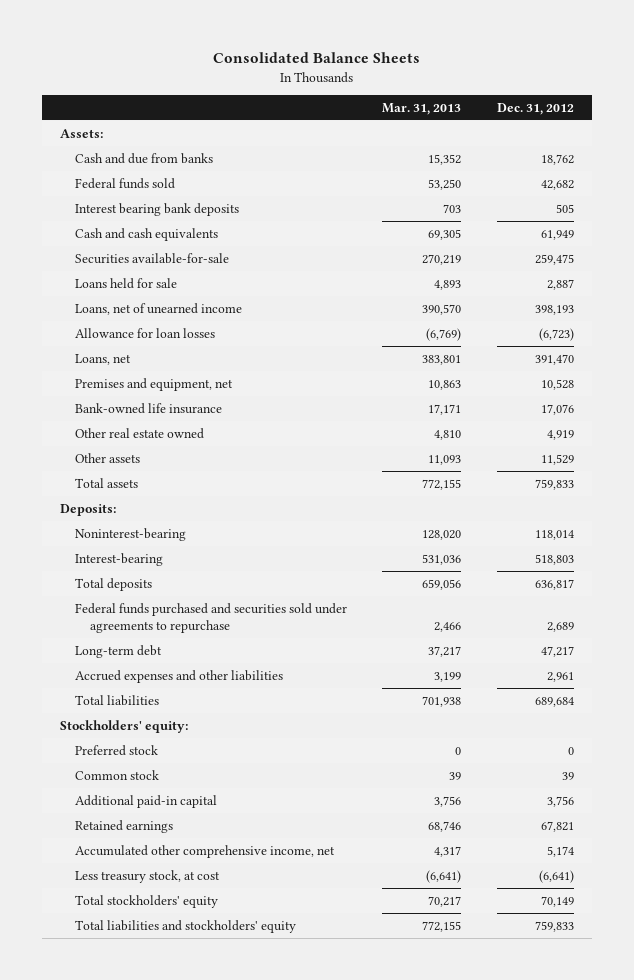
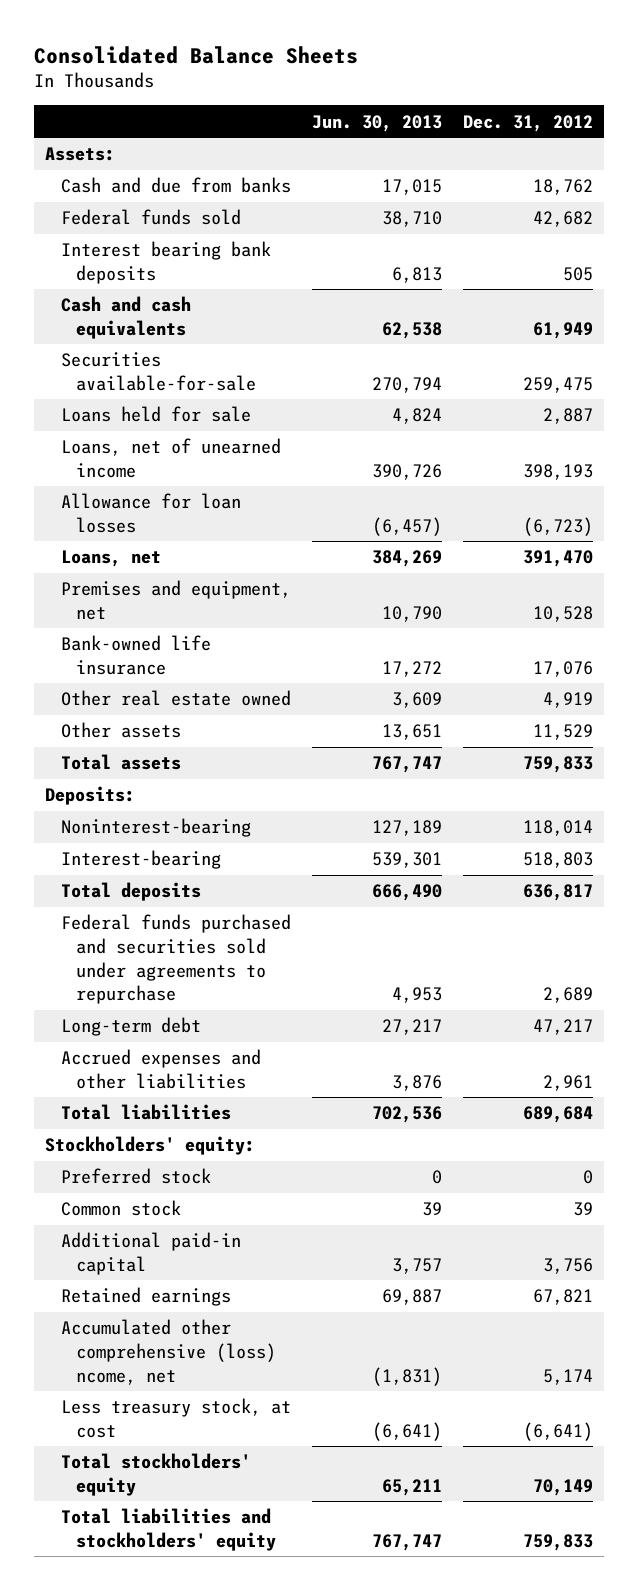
- | Mar. 31, 2013 | Dec. 31, 2012
+ | Jun. 30, 2013 | Dec. 31, 2012
- Accumulated other comprehensive income, net | 4,317 | 5,174
+ Accumulated other comprehensive (loss) ncome, net | (1,831) | 5,174

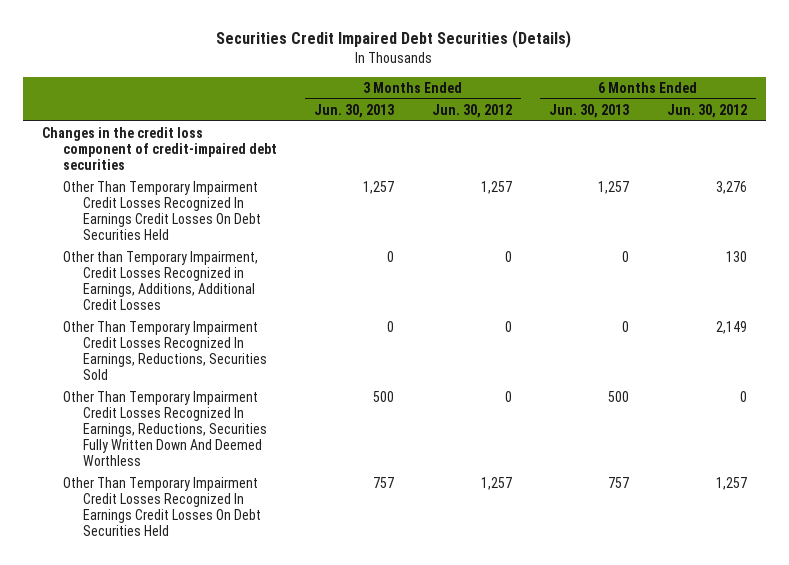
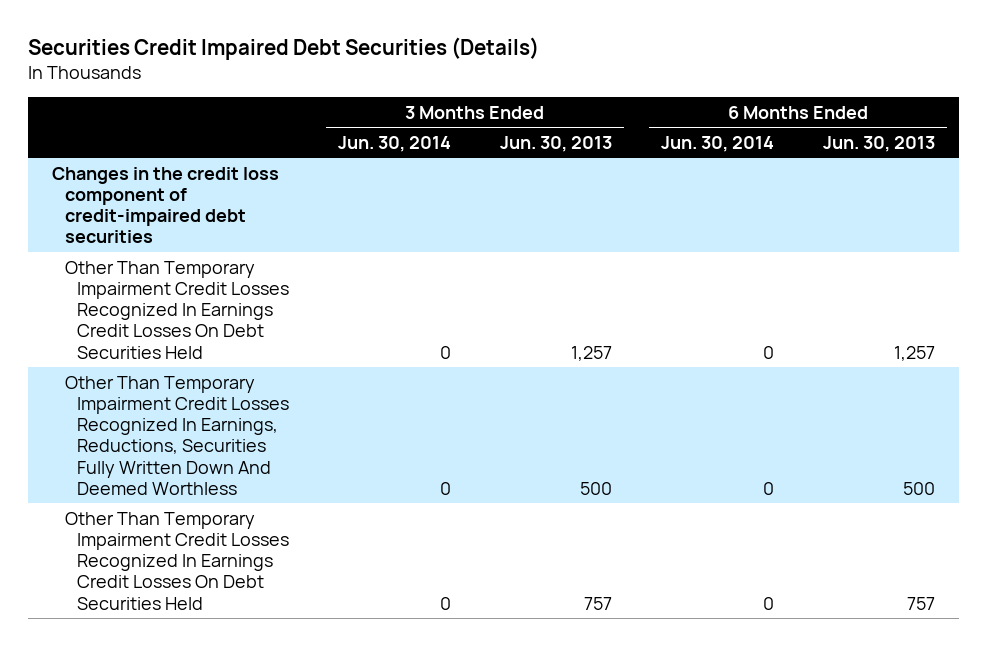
- | 3 Months Ended Jun. 30, 2013 | 3 Months Ended Jun. 30, 2012 | 6 Months Ended Jun. 30, 2013 | 6 Months Ended Jun. 30, 2012
+ | 3 Months Ended Jun. 30, 2014 | 3 Months Ended Jun. 30, 2013 | 6 Months Ended Jun. 30, 2014 | 6 Months Ended Jun. 30, 2013
- Other than Temporary Impairment, Credit Losses Recognized in Earnings, Additions, Additional Credit Losses | 0 | 0 | 0 | 130
- Other Than Temporary Impairment Credit Losses Recognized In Earnings, Reductions, Securities Sold | 0 | 0 | 0 | 2,149

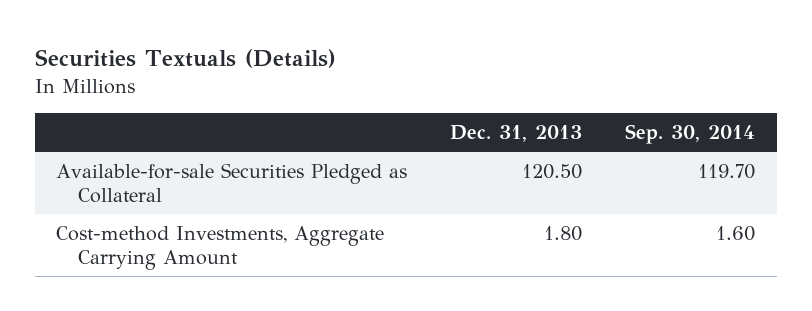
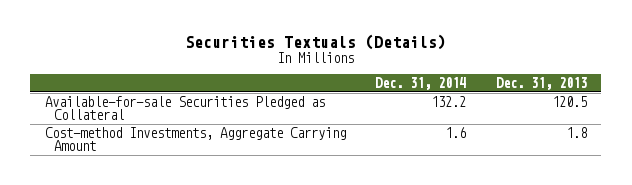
- | Dec. 31, 2013 | Sep. 30, 2014
+ | Dec. 31, 2014 | Dec. 31, 2013
- Available-for-sale Securities Pledged as Collateral | 120.50 | 119.70
- Cost-method Investments, Aggregate Carrying Amount | 1.80 | 1.60
+ Available-for-sale Securities Pledged as Collateral | 132.2 | 120.5
+ Cost-method Investments, Aggregate Carrying Amount | 1.6 | 1.8

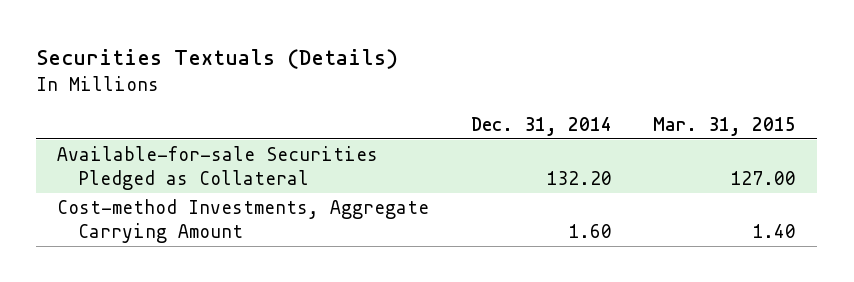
- | Dec. 31, 2014 | Dec. 31, 2013
+ | Dec. 31, 2014 | Mar. 31, 2015
- Available-for-sale Securities Pledged as Collateral | 132.2 | 120.5
- Cost-method Investments, Aggregate Carrying Amount | 1.6 | 1.8
+ Available-for-sale Securities Pledged as Collateral | 132.20 | 127.00
+ Cost-method Investments, Aggregate Carrying Amount | 1.60 | 1.40

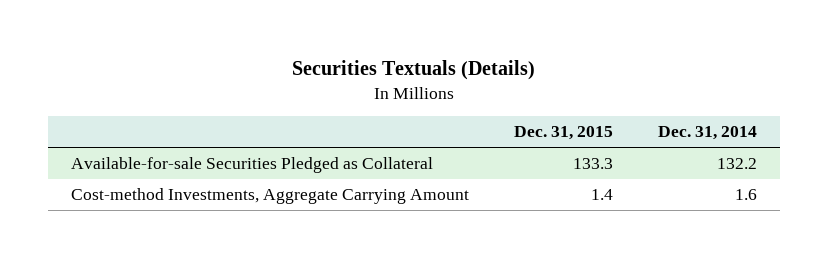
- | Dec. 31, 2014 | Mar. 31, 2015
+ | Dec. 31, 2015 | Dec. 31, 2014
- Available-for-sale Securities Pledged as Collateral | 132.20 | 127.00
- Cost-method Investments, Aggregate Carrying Amount | 1.60 | 1.40
+ Available-for-sale Securities Pledged as Collateral | 133.3 | 132.2
+ Cost-method Investments, Aggregate Carrying Amount | 1.4 | 1.6

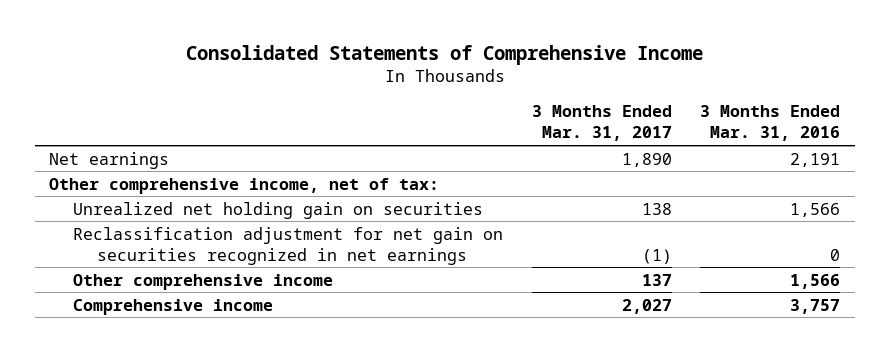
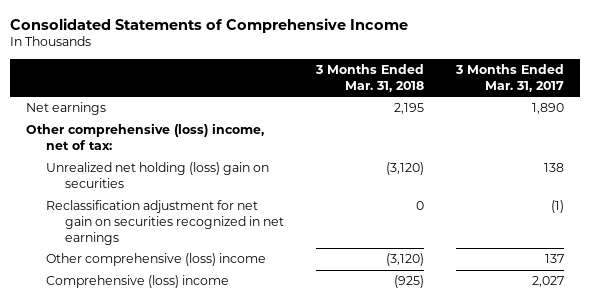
- | 3 Months Ended Mar. 31, 2017 | 3 Months Ended Mar. 31, 2016
+ | 3 Months Ended Mar. 31, 2018 | 3 Months Ended Mar. 31, 2017
- Other comprehensive income, net of tax:
- Unrealized net holding gain on securities | 138 | 1,566
+ Other comprehensive (loss) income, net of tax:
+ Unrealized net holding (loss) gain on securities | (3,120) | 138
- Other comprehensive income | 137 | 1,566
- Comprehensive income | 2,027 | 3,757
+ Other comprehensive (loss) income | (3,120) | 137
+ Comprehensive (loss) income | (925) | 2,027

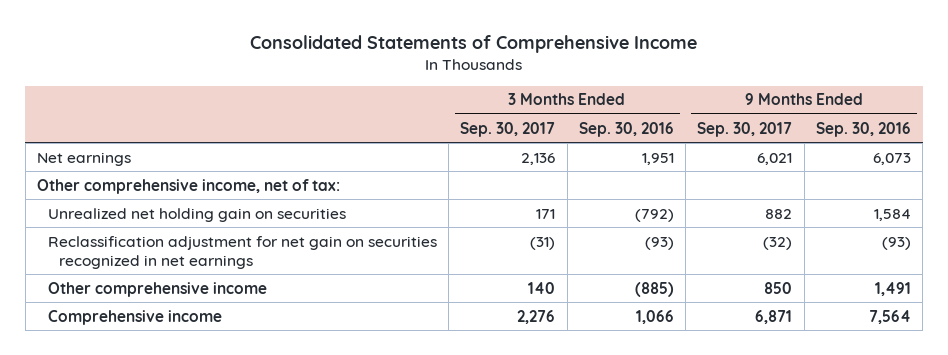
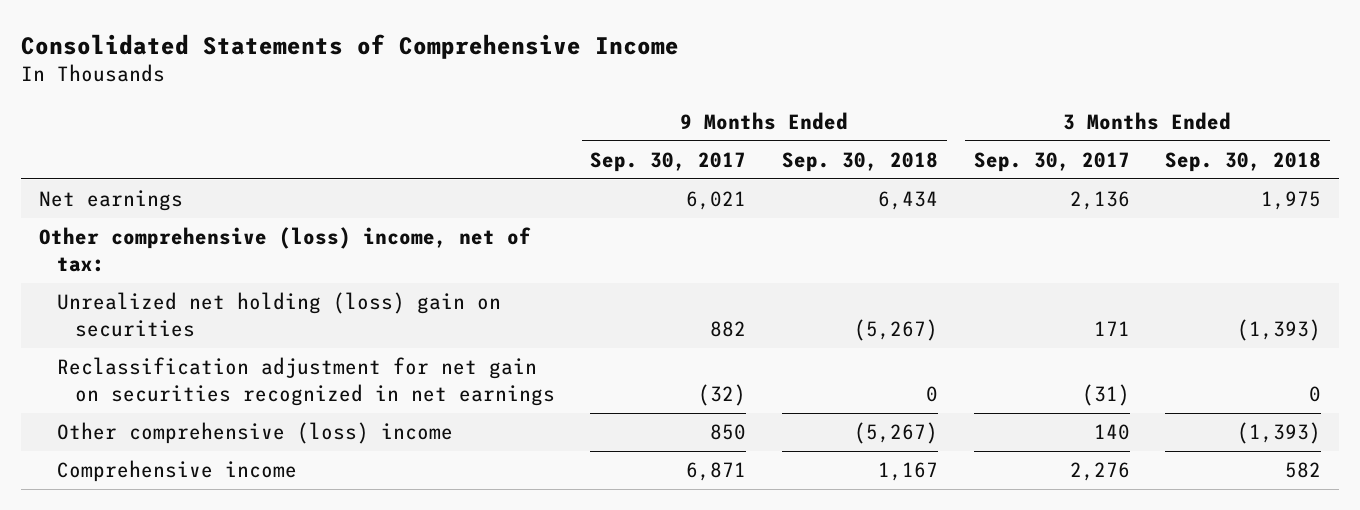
- | 3 Months Ended Sep. 30, 2017 | 3 Months Ended Sep. 30, 2016 | 9 Months Ended Sep. 30, 2017 | 9 Months Ended Sep. 30, 2016
+ | 9 Months Ended Sep. 30, 2017 | 9 Months Ended Sep. 30, 2018 | 3 Months Ended Sep. 30, 2017 | 3 Months Ended Sep. 30, 2018
- Other comprehensive income, net of tax:
- Unrealized net holding gain on securities | 171 | (792) | 882 | 1,584
+ Other comprehensive (loss) income, net of tax:
+ Unrealized net holding (loss) gain on securities | 882 | (5,267) | 171 | (1,393)
- Other comprehensive income | 140 | (885) | 850 | 1,491
+ Other comprehensive (loss) income | 850 | (5,267) | 140 | (1,393)

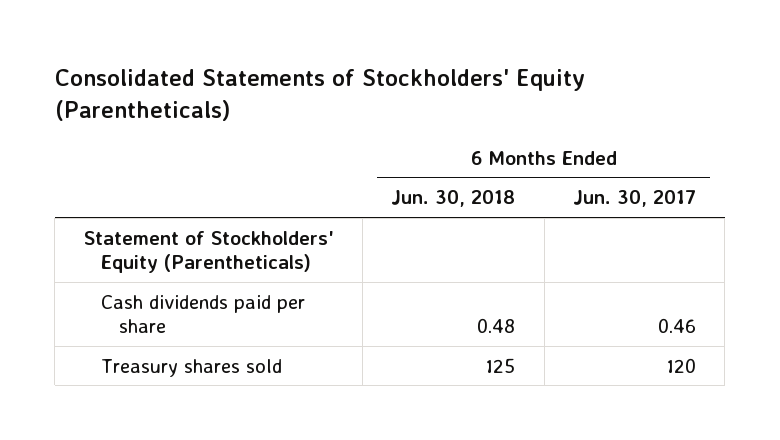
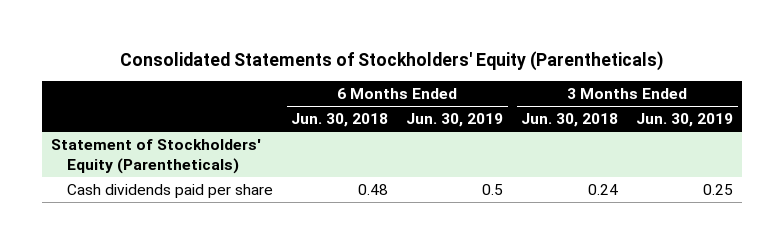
- | 6 Months Ended Jun. 30, 2018 | 6 Months Ended Jun. 30, 2017
+ | 6 Months Ended Jun. 30, 2018 | 6 Months Ended Jun. 30, 2019 | 3 Months Ended Jun. 30, 2018 | 3 Months Ended Jun. 30, 2019
- Treasury shares sold | 125 | 120

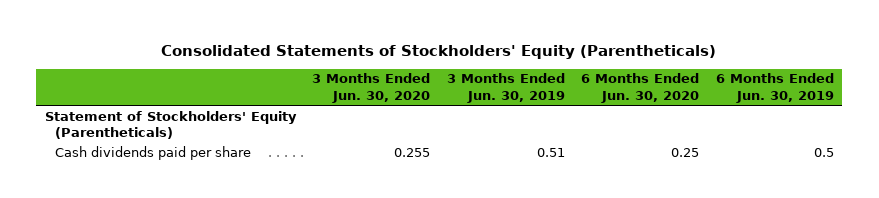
- | 6 Months Ended Jun. 30, 2018 | 6 Months Ended Jun. 30, 2019 | 3 Months Ended Jun. 30, 2018 | 3 Months Ended Jun. 30, 2019
+ | 3 Months Ended Jun. 30, 2020 | 3 Months Ended Jun. 30, 2019 | 6 Months Ended Jun. 30, 2020 | 6 Months Ended Jun. 30, 2019
- Cash dividends paid per share | 0.48 | 0.5 | 0.24 | 0.25
+ Cash dividends paid per share | 0.255 | 0.51 | 0.25 | 0.5

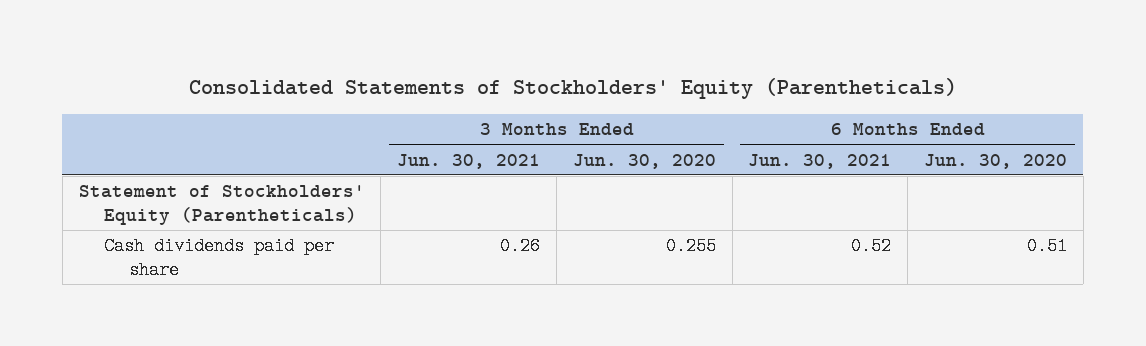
- | 3 Months Ended Jun. 30, 2020 | 3 Months Ended Jun. 30, 2019 | 6 Months Ended Jun. 30, 2020 | 6 Months Ended Jun. 30, 2019
+ | 3 Months Ended Jun. 30, 2021 | 3 Months Ended Jun. 30, 2020 | 6 Months Ended Jun. 30, 2021 | 6 Months Ended Jun. 30, 2020
- Cash dividends paid per share | 0.255 | 0.51 | 0.25 | 0.5
+ Cash dividends paid per share | 0.26 | 0.255 | 0.52 | 0.51

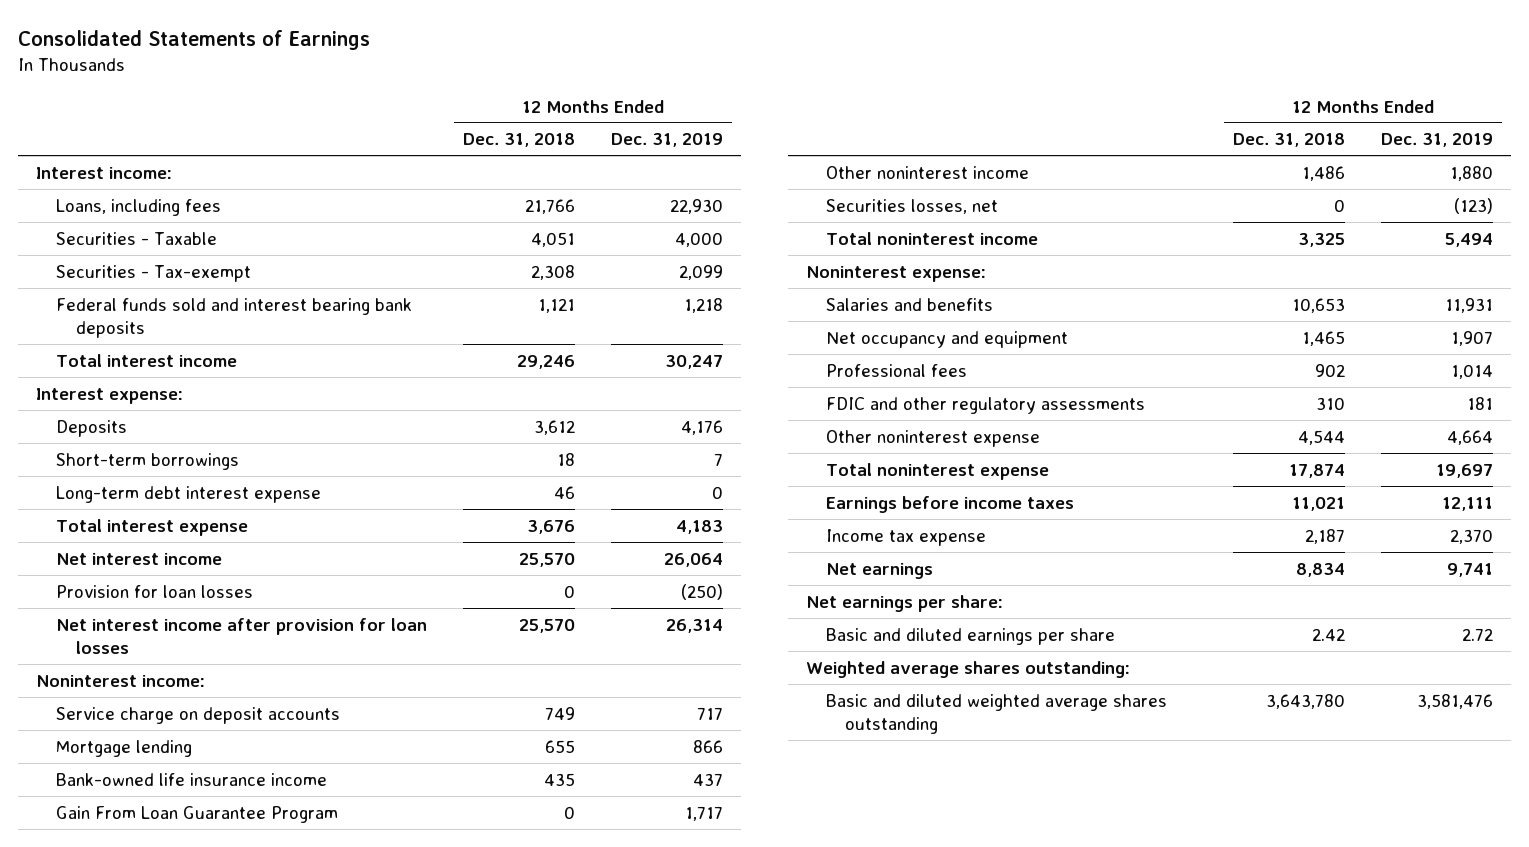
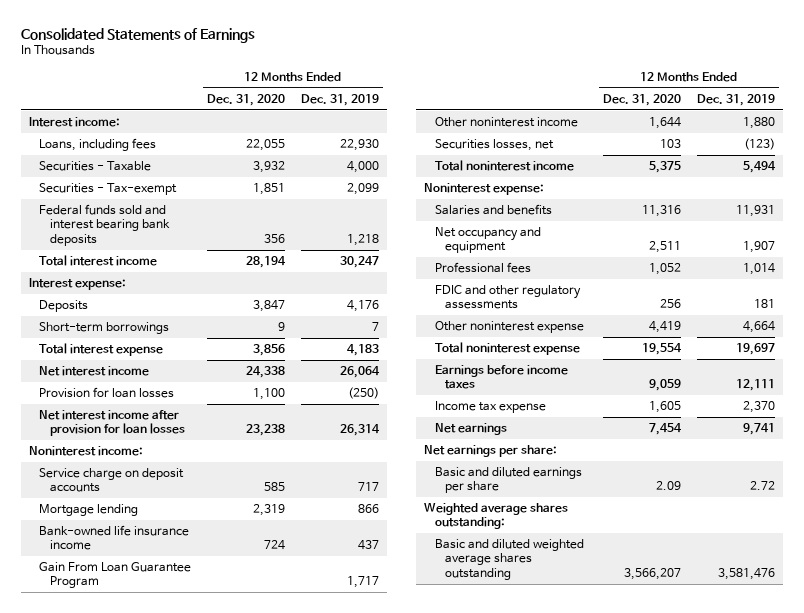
- | 12 Months Ended Dec. 31, 2018 | 12 Months Ended Dec. 31, 2019
+ | 12 Months Ended Dec. 31, 2020 | 12 Months Ended Dec. 31, 2019
- Long-term debt interest expense | 46 | 0

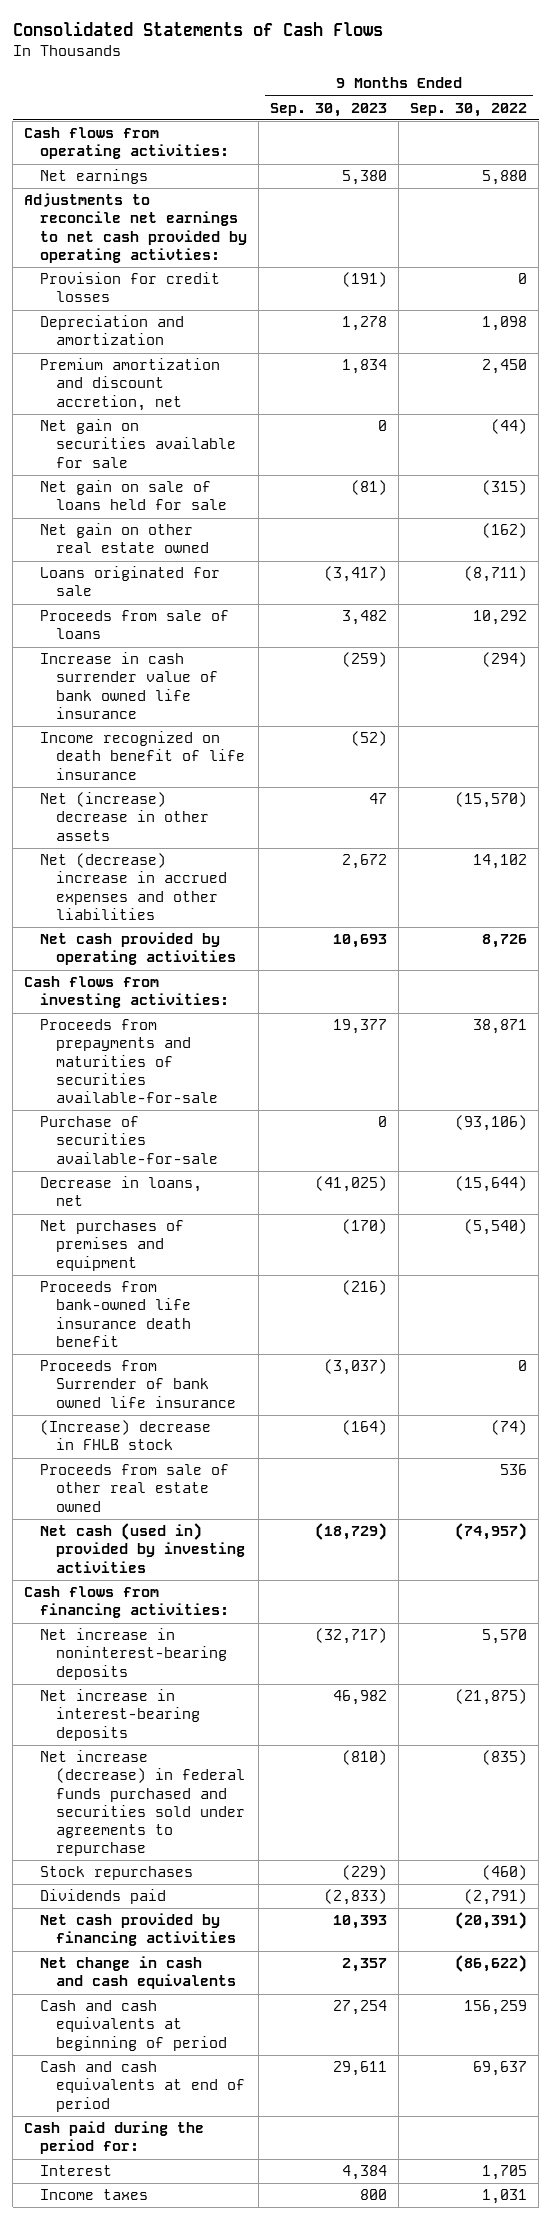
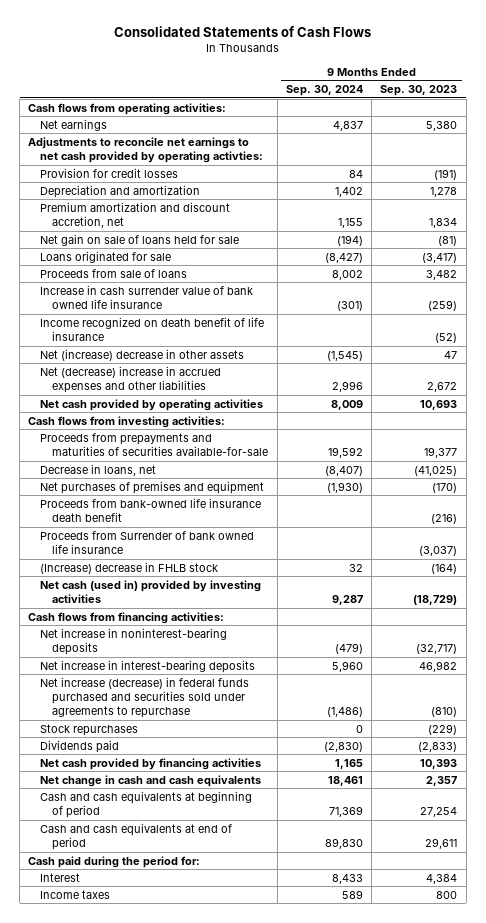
- | 9 Months Ended Sep. 30, 2023 | 9 Months Ended Sep. 30, 2022
+ | 9 Months Ended Sep. 30, 2024 | 9 Months Ended Sep. 30, 2023
- Net gain on securities available for sale | 0 | (44)
- Net gain on other real estate owned | | (162)
- Purchase of securities available-for-sale | 0 | (93,106)
- Proceeds from sale of other real estate owned | | 536

